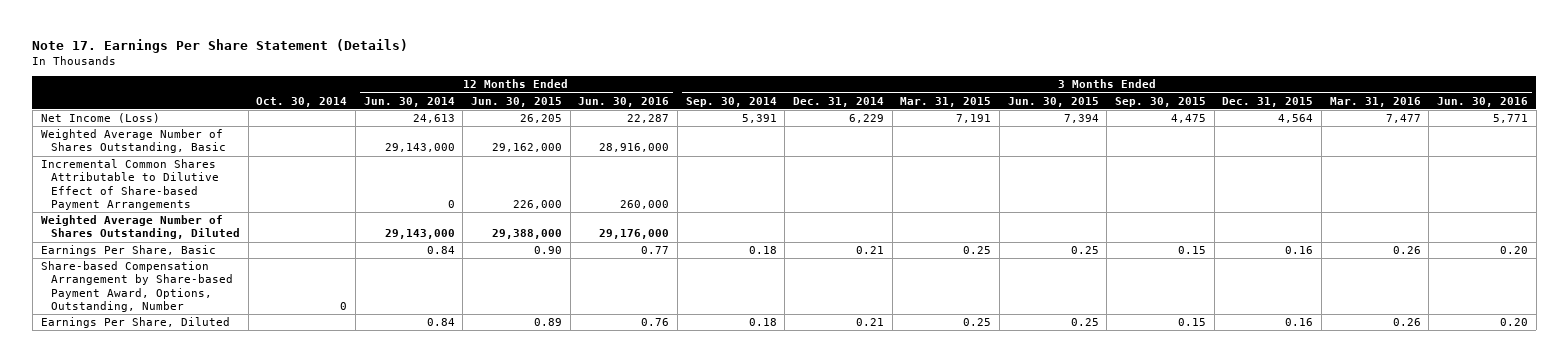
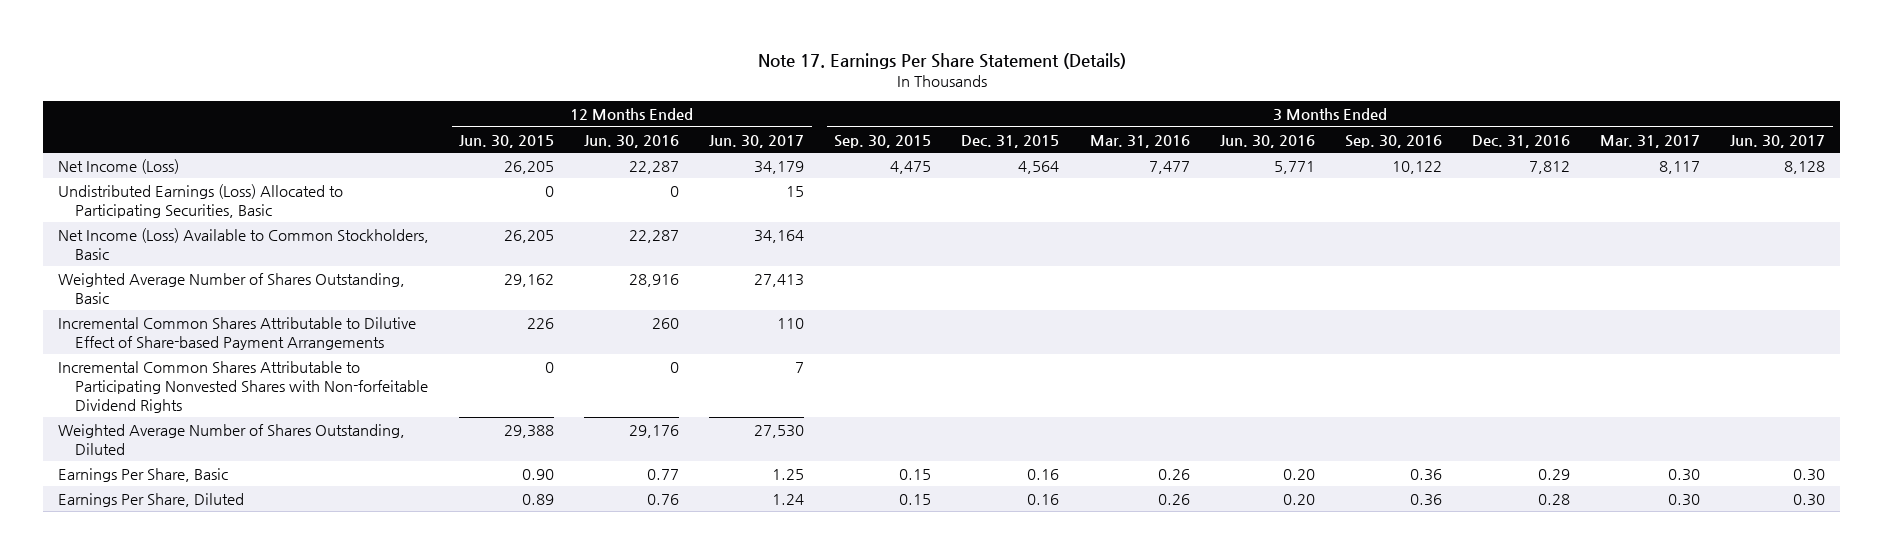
- | Oct. 30, 2014 | 12 Months Ended Jun. 30, 2014 | 12 Months Ended Jun. 30, 2015 | 12 Months Ended Jun. 30, 2016 | 3 Months Ended Sep. 30, 2014 | 3 Months Ended Dec. 31, 2014 | 3 Months Ended Mar. 31, 2015 | 3 Months Ended Jun. 30, 2015 | 3 Months Ended Sep. 30, 2015 | 3 Months Ended Dec. 31, 2015 | 3 Months Ended Mar. 31, 2016 | 3 Months Ended Jun. 30, 2016
+ | 12 Months Ended Jun. 30, 2015 | 12 Months Ended Jun. 30, 2016 | 12 Months Ended Jun. 30, 2017 | 3 Months Ended Sep. 30, 2015 | 3 Months Ended Dec. 31, 2015 | 3 Months Ended Mar. 31, 2016 | 3 Months Ended Jun. 30, 2016 | 3 Months Ended Sep. 30, 2016 | 3 Months Ended Dec. 31, 2016 | 3 Months Ended Mar. 31, 2017 | 3 Months Ended Jun. 30, 2017
- Weighted Average Number of Shares Outstanding, Basic | | 29,143,000 | 29,162,000 | 28,916,000 | | | | | | | |
- Incremental Common Shares Attributable to Dilutive Effect of Share-based Payment Arrangements | | 0 | 226,000 | 260,000 | | | | | | | |
- Weighted Average Number of Shares Outstanding, Diluted | | 29,143,000 | 29,388,000 | 29,176,000 | | | | | | | |
+ Undistributed Earnings (Loss) Allocated to Participating Securities, Basic | 0 | 0 | 15 | | | | | | | |
+ Net Income (Loss) Available to Common Stockholders, Basic | 26,205 | 22,287 | 34,164 | | | | | | | |
+ Weighted Average Number of Shares Outstanding, Basic | 29,162 | 28,916 | 27,413 | | | | | | | |
+ Incremental Common Shares Attributable to Dilutive Effect of Share-based Payment Arrangements | 226 | 260 | 110 | | | | | | | |
+ Incremental Common Shares Attributable to Participating Nonvested Shares with Non-forfeitable Dividend Rights | 0 | 0 | 7 | | | | | | | |
+ Weighted Average Number of Shares Outstanding, Diluted | 29,388 | 29,176 | 27,530 | | | | | | | |
- Share-based Compensation Arrangement by Share-based Payment Award, Options, Outstanding, Number | 0 | | | | | | | | | | |

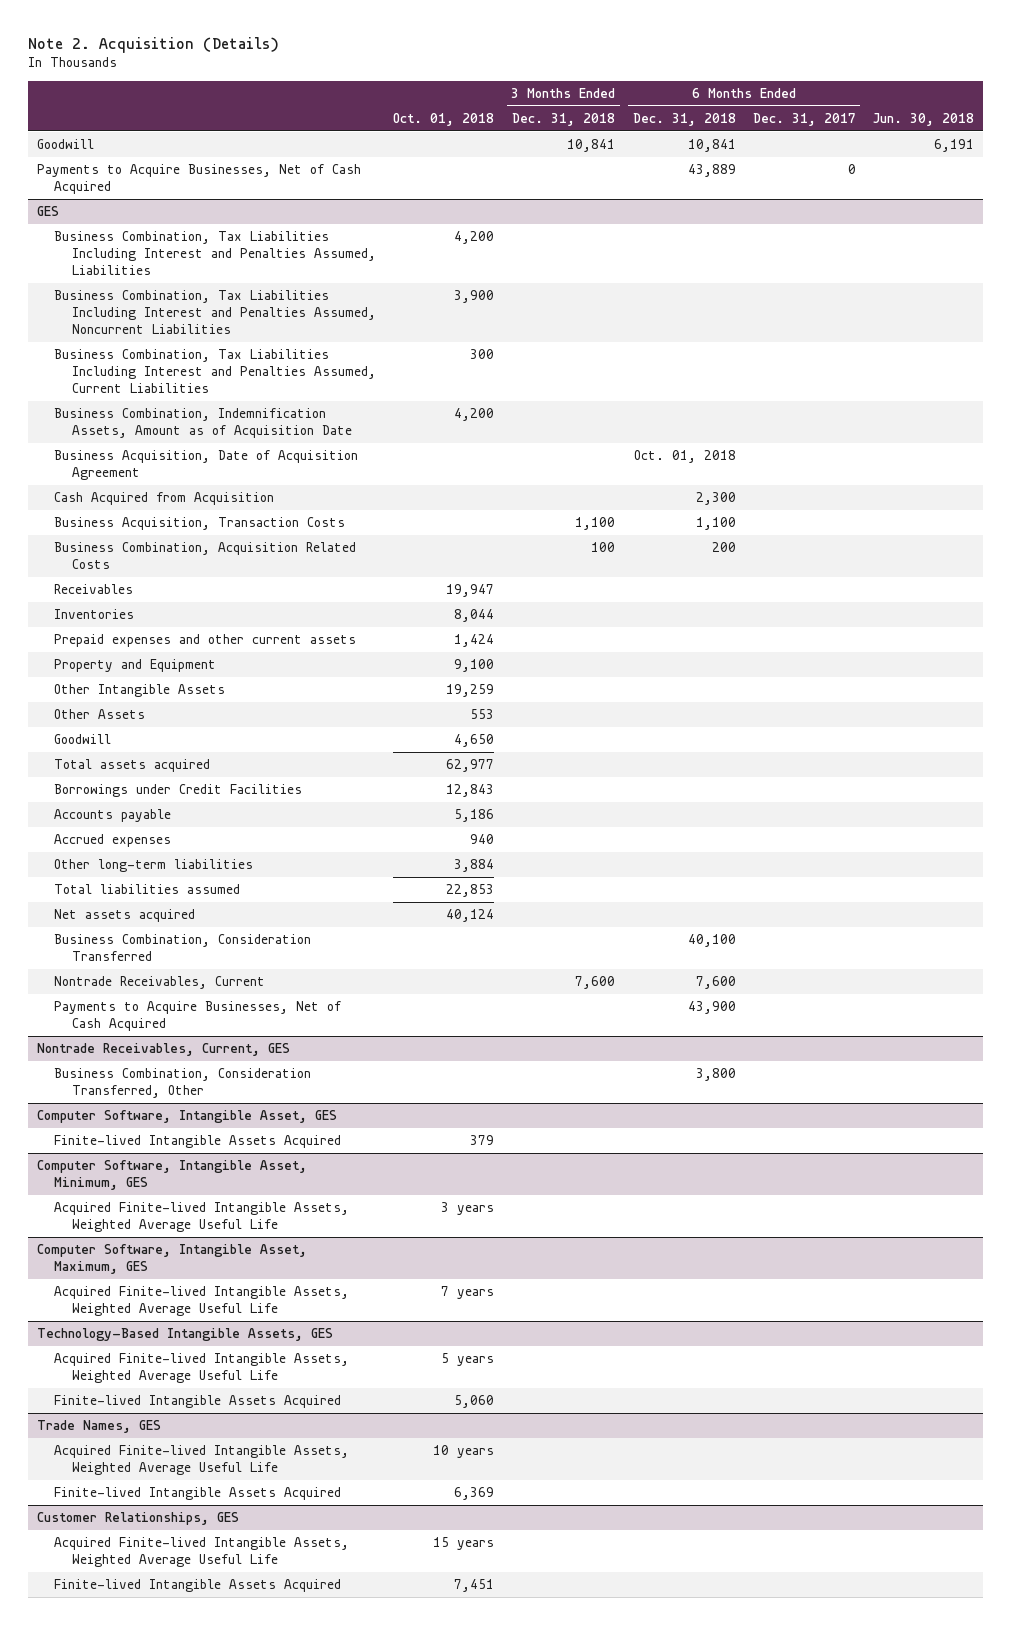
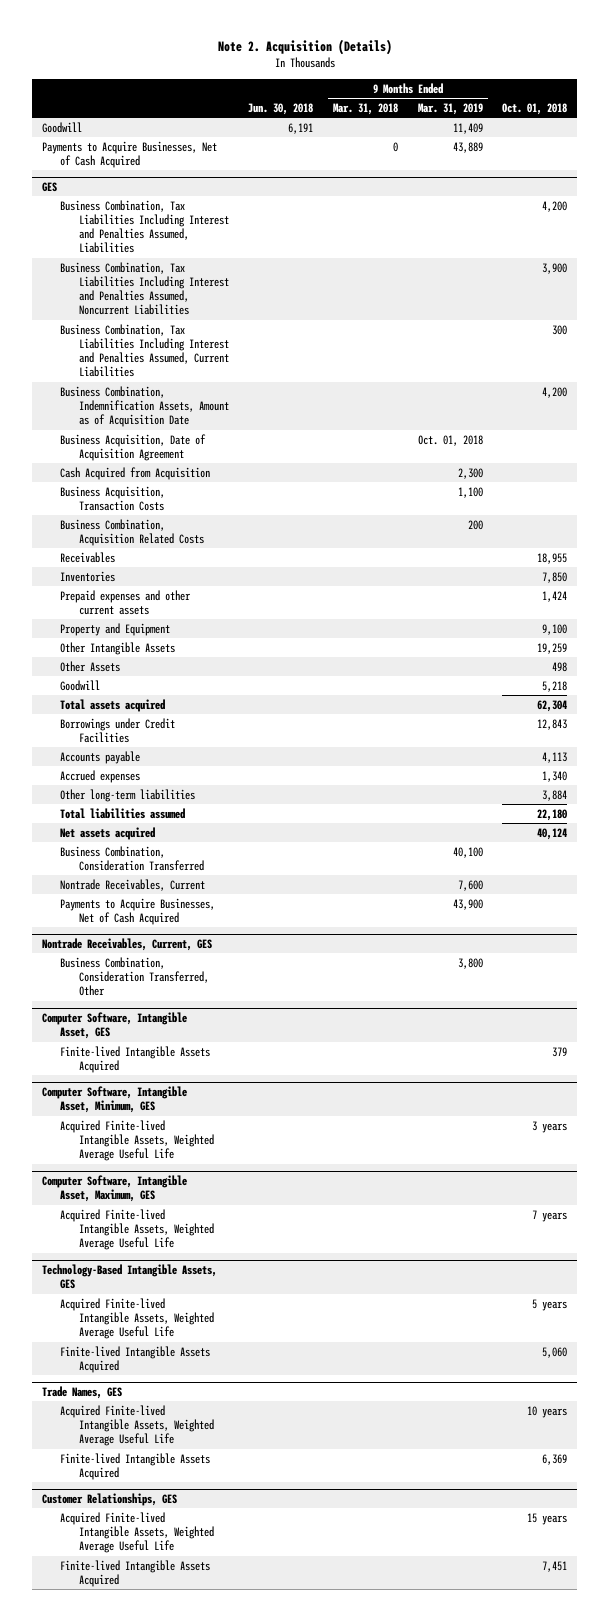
- | Oct. 01, 2018 | 3 Months Ended Dec. 31, 2018 | 6 Months Ended Dec. 31, 2018 | 6 Months Ended Dec. 31, 2017 | Jun. 30, 2018
+ | Jun. 30, 2018 | 9 Months Ended Mar. 31, 2018 | 9 Months Ended Mar. 31, 2019 | Oct. 01, 2018
@ GES
- Receivables | 19,947 | | | |
- Inventories | 8,044 | | | |
+ Receivables | | | | 18,955
+ Inventories | | | | 7,850
- Other Assets | 553 | | | |
- Goodwill | 4,650 | | | |
- Total assets acquired | 62,977 | | | |
+ Other Assets | | | | 498
+ Goodwill | | | | 5,218
+ Total assets acquired | | | | 62,304
- Accounts payable | 5,186 | | | |
- Accrued expenses | 940 | | | |
+ Accounts payable | | | | 4,113
+ Accrued expenses | | | | 1,340
- Total liabilities assumed | 22,853 | | | |
+ Total liabilities assumed | | | | 22,180

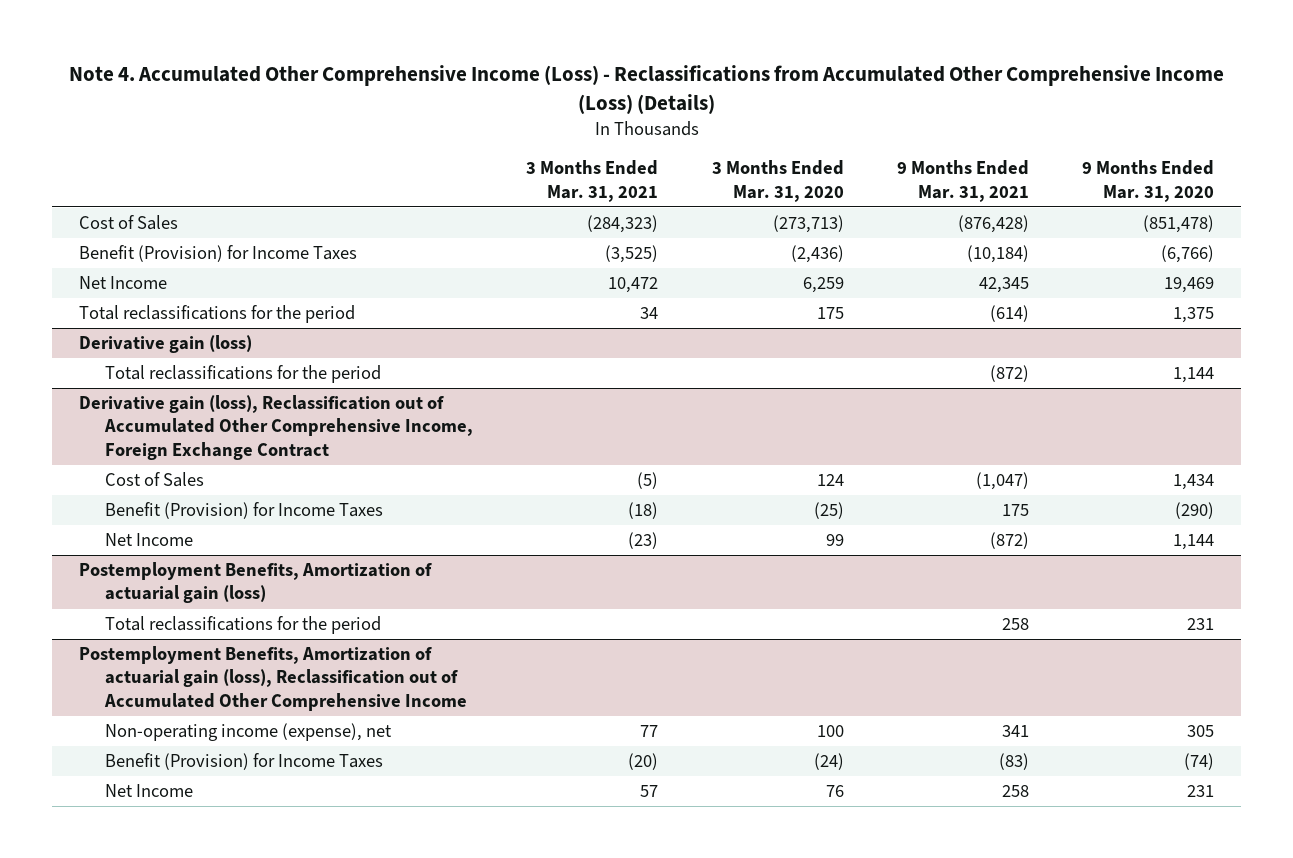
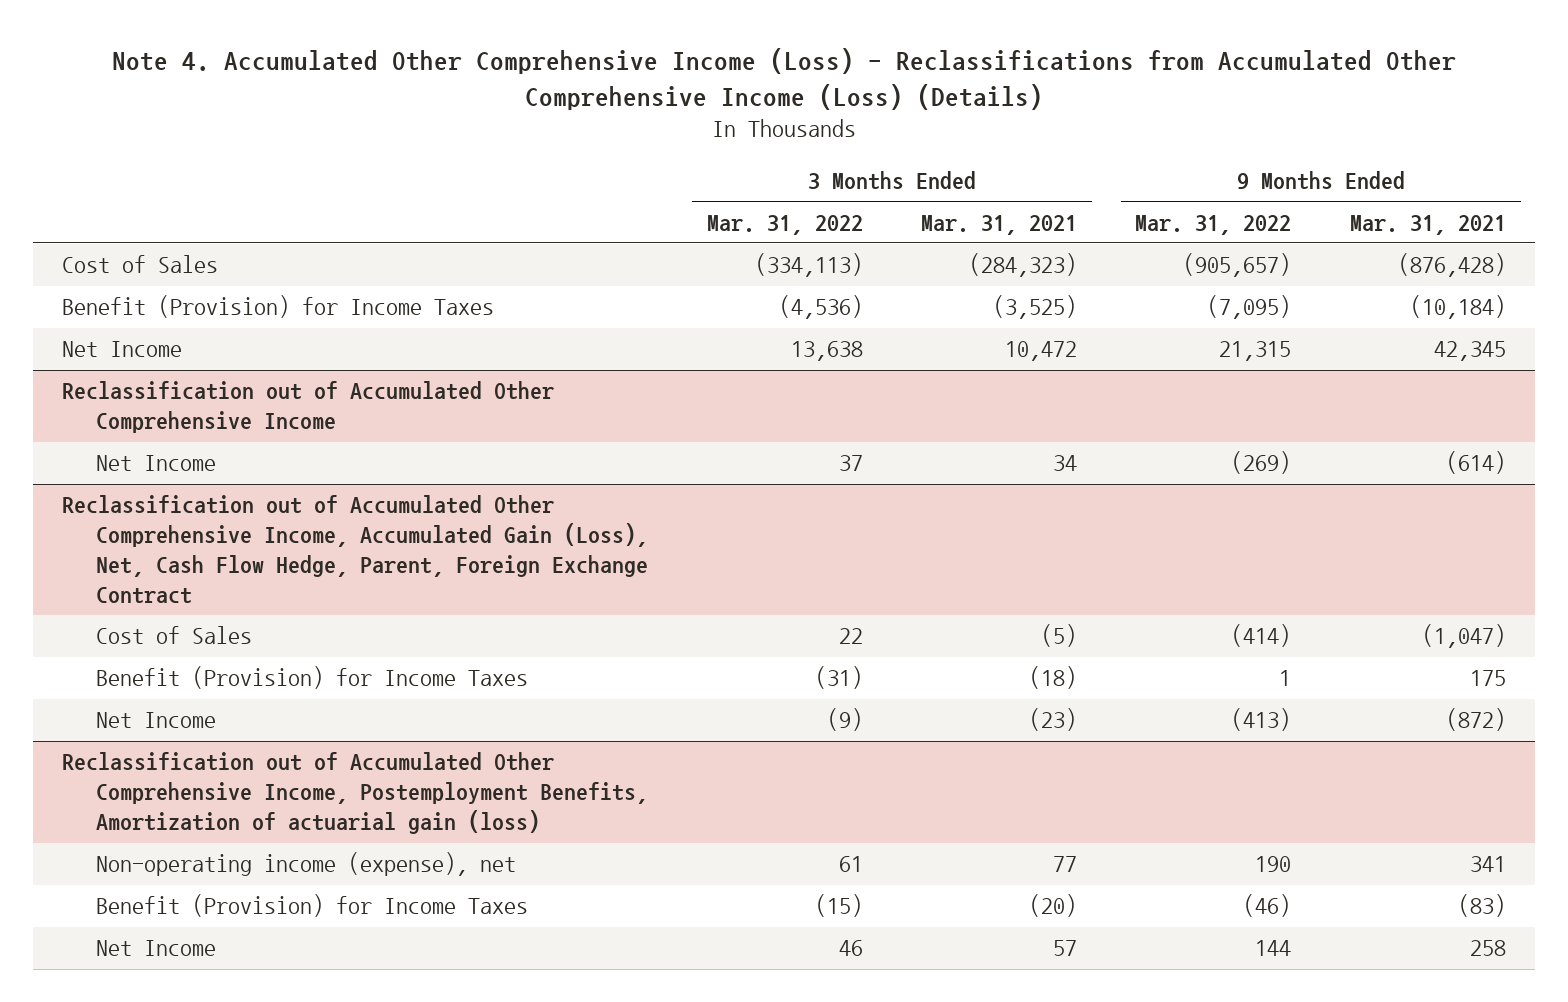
- | 3 Months Ended Mar. 31, 2021 | 3 Months Ended Mar. 31, 2020 | 9 Months Ended Mar. 31, 2021 | 9 Months Ended Mar. 31, 2020
+ | 3 Months Ended Mar. 31, 2022 | 3 Months Ended Mar. 31, 2021 | 9 Months Ended Mar. 31, 2022 | 9 Months Ended Mar. 31, 2021
- Total reclassifications for the period | 34 | 175 | (614) | 1,375
- Derivative gain (loss)
- Total reclassifications for the period | | | (872) | 1,144
- Derivative gain (loss), Reclassification out of Accumulated Other Comprehensive Income, Foreign Exchange Contract
+ Reclassification out of Accumulated Other Comprehensive Income
+ Net Income | 37 | 34 | (269) | (614)
+ Reclassification out of Accumulated Other Comprehensive Income, Accumulated Gain (Loss), Net, Cash Flow Hedge, Parent, Foreign Exchange Contract
- Postemployment Benefits, Amortization of actuarial gain (loss)
- Total reclassifications for the period | | | 258 | 231
- Postemployment Benefits, Amortization of actuarial gain (loss), Reclassification out of Accumulated Other Comprehensive Income
+ Reclassification out of Accumulated Other Comprehensive Income, Postemployment Benefits, Amortization of actuarial gain (loss)

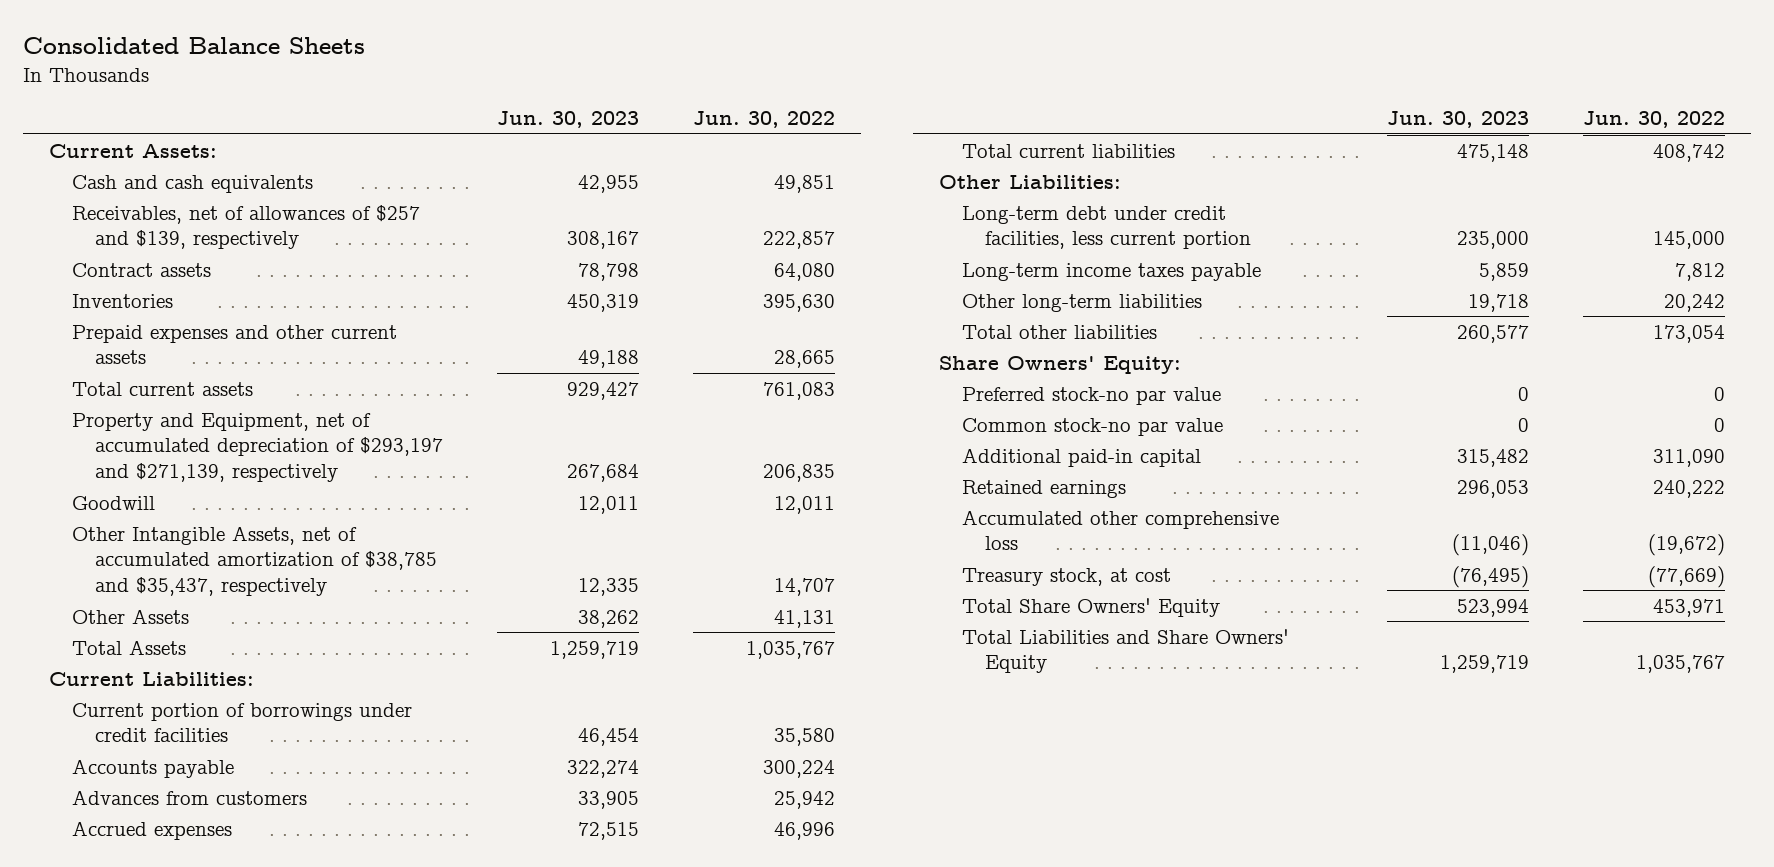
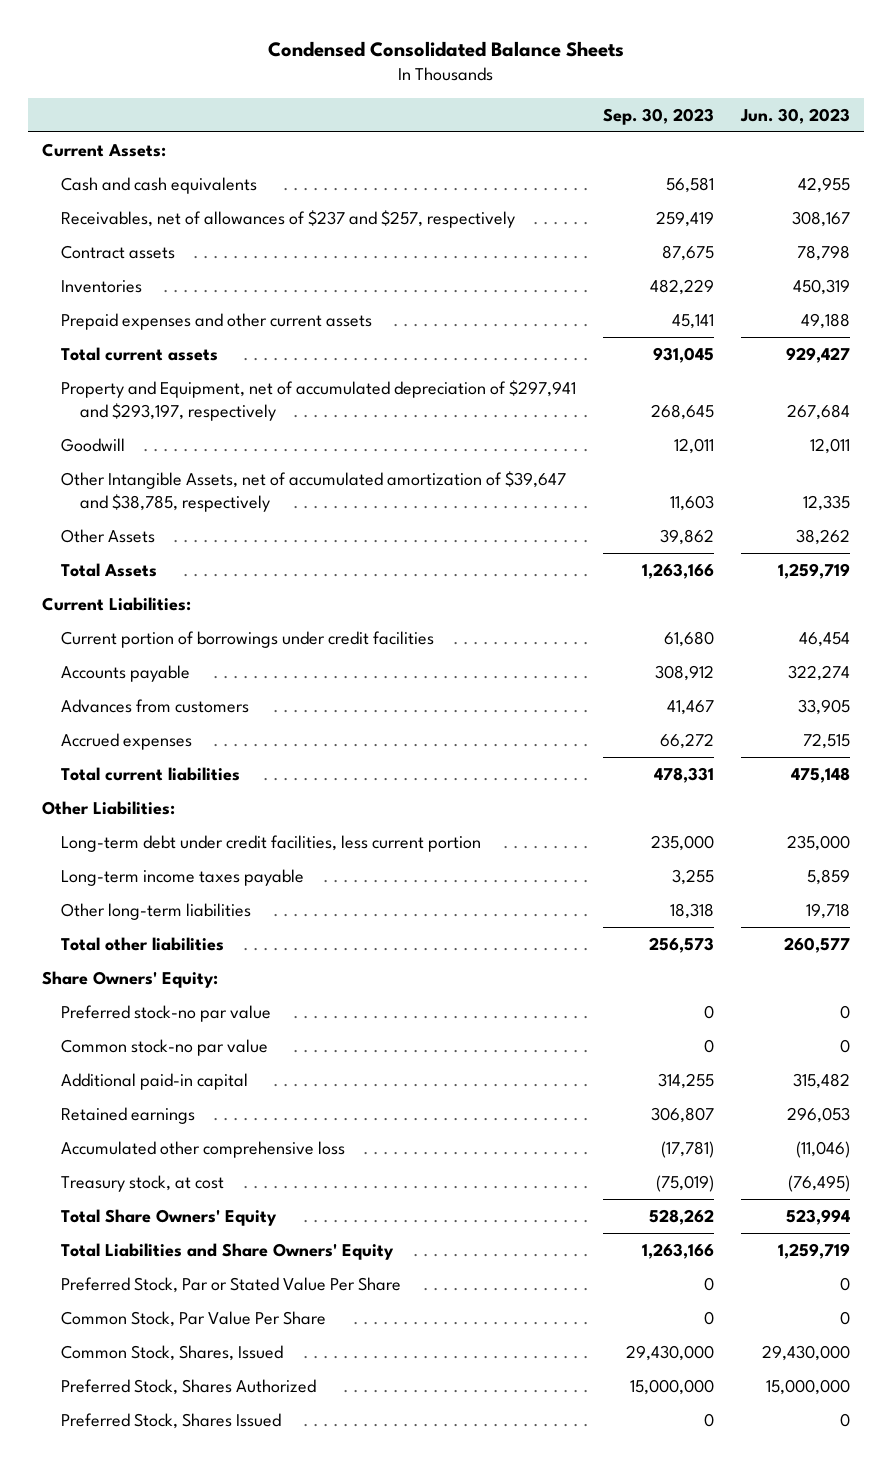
- Consolidated Balance Sheets
+ Condensed Consolidated Balance Sheets
- | Jun. 30, 2023 | Jun. 30, 2022
+ | Sep. 30, 2023 | Jun. 30, 2023
- Receivables, net of allowances of $257 and $139, respectively | 308,167 | 222,857
+ Receivables, net of allowances of $237 and $257, respectively | 259,419 | 308,167
- Property and Equipment, net of accumulated depreciation of $293,197 and $271,139, respectively | 267,684 | 206,835
+ Property and Equipment, net of accumulated depreciation of $297,941 and $293,197, respectively | 268,645 | 267,684
- Other Intangible Assets, net of accumulated amortization of $38,785 and $35,437, respectively | 12,335 | 14,707
+ Other Intangible Assets, net of accumulated amortization of $39,647 and $38,785, respectively | 11,603 | 12,335
+ Preferred Stock, Par or Stated Value Per Share | 0 | 0
+ Common Stock, Par Value Per Share | 0 | 0
+ Common Stock, Shares, Issued | 29,430,000 | 29,430,000
+ Preferred Stock, Shares Authorized | 15,000,000 | 15,000,000
+ Preferred Stock, Shares Issued | 0 | 0

